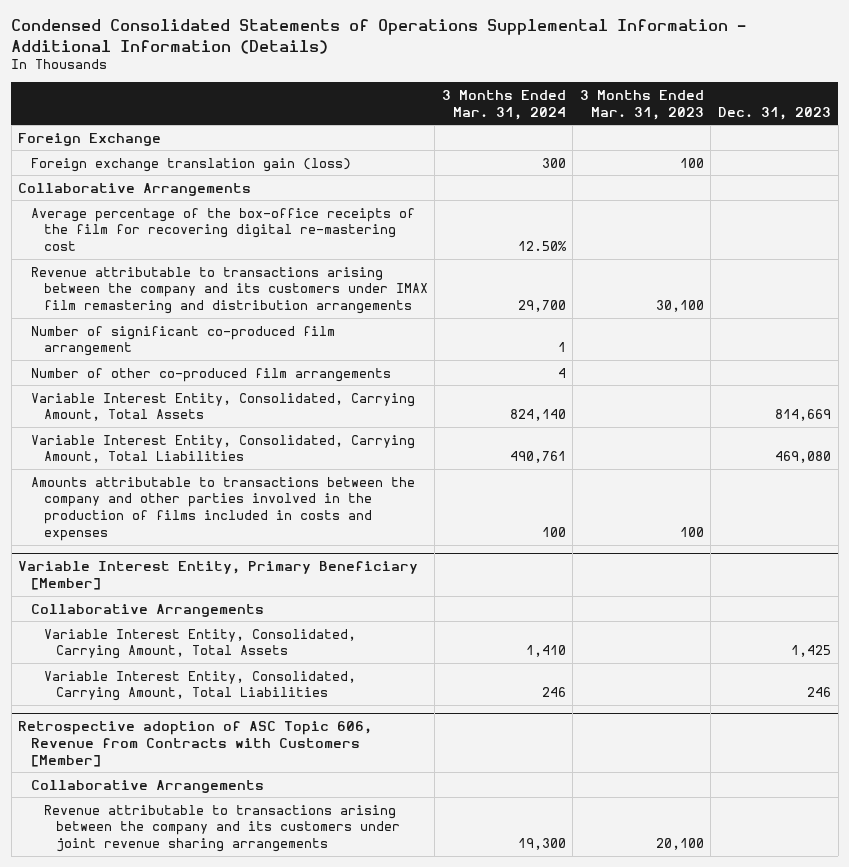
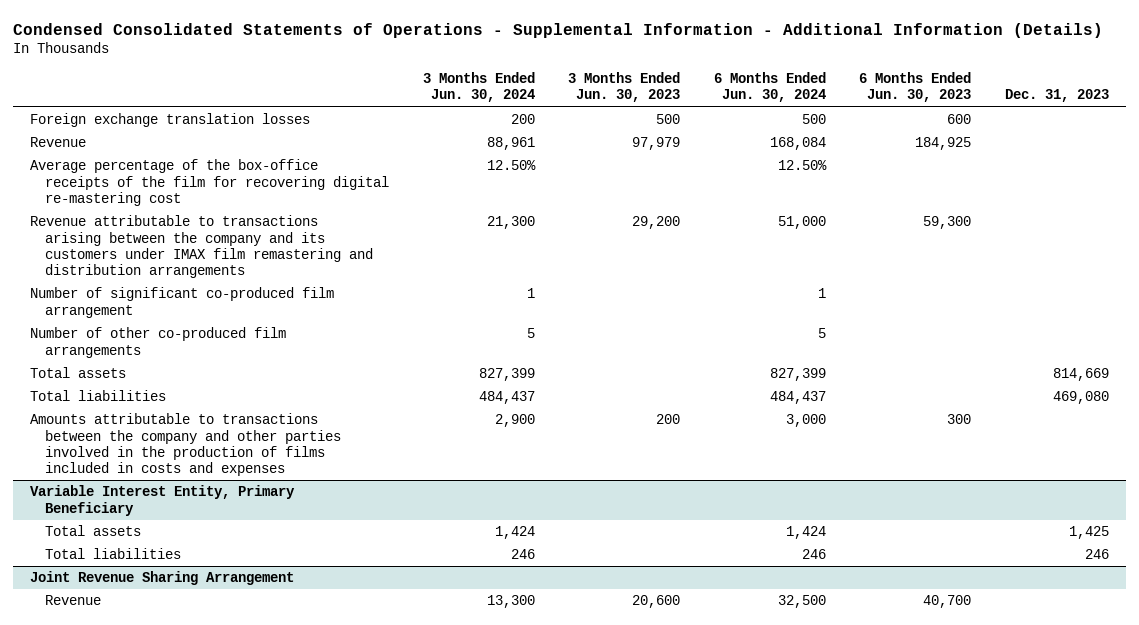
- Condensed Consolidated Statements of Operations Supplemental Information - Additional Information (Details)
+ Condensed Consolidated Statements of Operations - Supplemental Information - Additional Information (Details)
- | 3 Months Ended Mar. 31, 2024 | 3 Months Ended Mar. 31, 2023 | Dec. 31, 2023
+ | 3 Months Ended Jun. 30, 2024 | 3 Months Ended Jun. 30, 2023 | 6 Months Ended Jun. 30, 2024 | 6 Months Ended Jun. 30, 2023 | Dec. 31, 2023
- Foreign Exchange
- Foreign exchange translation gain (loss) | 300 | 100 |
- Collaborative Arrangements
+ Foreign exchange translation losses | 200 | 500 | 500 | 600 |
+ Revenue | 88,961 | 97,979 | 168,084 | 184,925 |
- Variable Interest Entity, Consolidated, Carrying Amount, Total Assets | 824,140 | | 814,669
- Variable Interest Entity, Consolidated, Carrying Amount, Total Liabilities | 490,761 | | 469,080
+ Total assets | 827,399 | | 827,399 | | 814,669
+ Total liabilities | 484,437 | | 484,437 | | 469,080
- Variable Interest Entity, Primary Beneficiary [Member]
- Collaborative Arrangements
- Variable Interest Entity, Consolidated, Carrying Amount, Total Assets | 1,410 | | 1,425
- Variable Interest Entity, Consolidated, Carrying Amount, Total Liabilities | 246 | | 246
- Retrospective adoption of ASC Topic 606, Revenue from Contracts with Customers [Member]
- Collaborative Arrangements
- Revenue attributable to transactions arising between the company and its customers under joint revenue sharing arrangements | 19,300 | 20,100 |
+ Variable Interest Entity, Primary Beneficiary
+ Total assets | 1,424 | | 1,424 | | 1,425
+ Total liabilities | 246 | | 246 | | 246
+ Joint Revenue Sharing Arrangement
+ Revenue | 13,300 | 20,600 | 32,500 | 40,700 |

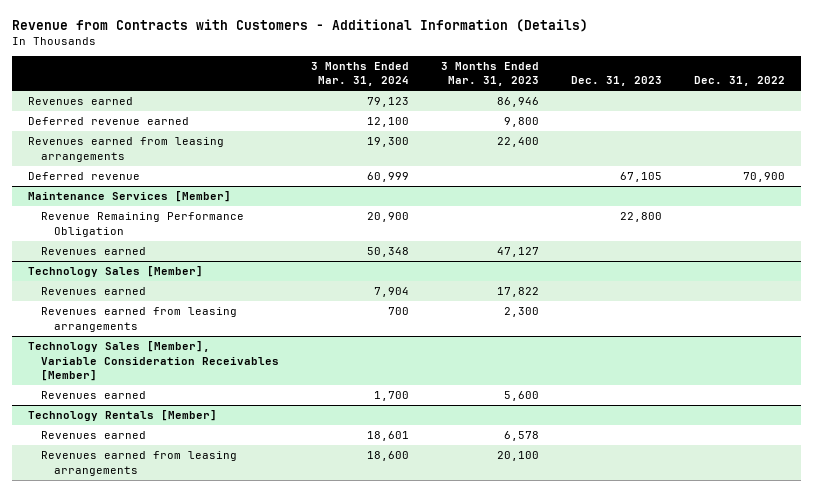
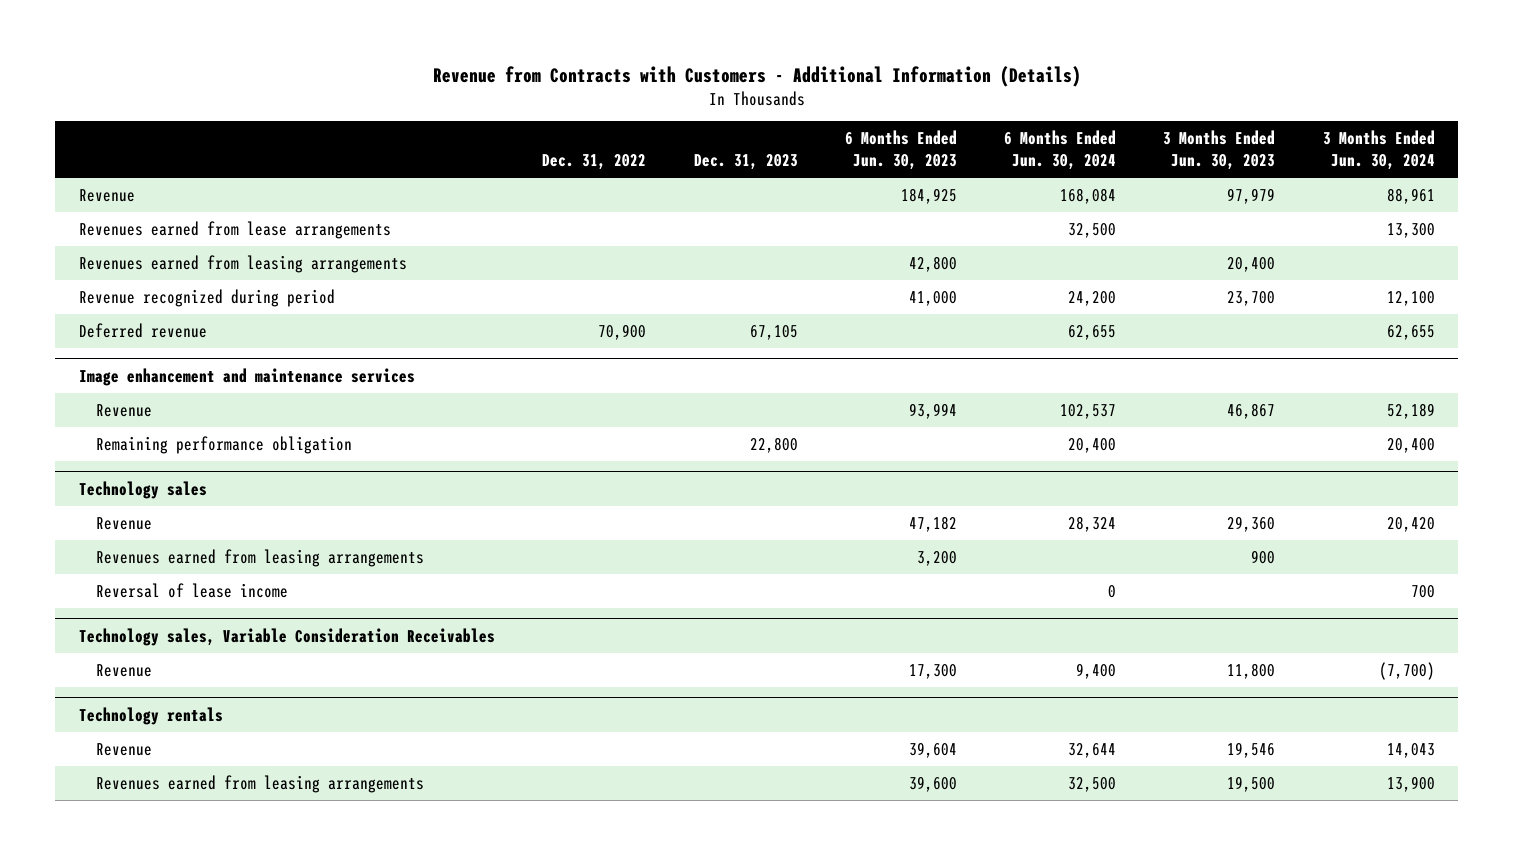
- | 3 Months Ended Mar. 31, 2024 | 3 Months Ended Mar. 31, 2023 | Dec. 31, 2023 | Dec. 31, 2022
+ | Dec. 31, 2022 | Dec. 31, 2023 | 6 Months Ended Jun. 30, 2023 | 6 Months Ended Jun. 30, 2024 | 3 Months Ended Jun. 30, 2023 | 3 Months Ended Jun. 30, 2024
- Revenues earned | 79,123 | 86,946 | |
- Deferred revenue earned | 12,100 | 9,800 | |
+ Revenue | | | 184,925 | 168,084 | 97,979 | 88,961
+ Revenues earned from lease arrangements | | | | 32,500 | | 13,300
+ Revenue recognized during period | | | 41,000 | 24,200 | 23,700 | 12,100
- Maintenance Services [Member]
- Revenue Remaining Performance Obligation | 20,900 | | 22,800 |
- Revenues earned | 50,348 | 47,127 | |
- Technology Sales [Member]
- Revenues earned | 7,904 | 17,822 | |
+ Image enhancement and maintenance services
+ Revenue | | | 93,994 | 102,537 | 46,867 | 52,189
+ Remaining performance obligation | | 22,800 | | 20,400 | | 20,400
+ Technology sales
+ Revenue | | | 47,182 | 28,324 | 29,360 | 20,420
- Technology Sales [Member], Variable Consideration Receivables [Member]
- Revenues earned | 1,700 | 5,600 | |
- Technology Rentals [Member]
- Revenues earned | 18,601 | 6,578 | |
+ Reversal of lease income | | | | 0 | | 700
+ Technology sales, Variable Consideration Receivables
+ Revenue | | | 17,300 | 9,400 | 11,800 | (7,700)
+ Technology rentals
+ Revenue | | | 39,604 | 32,644 | 19,546 | 14,043

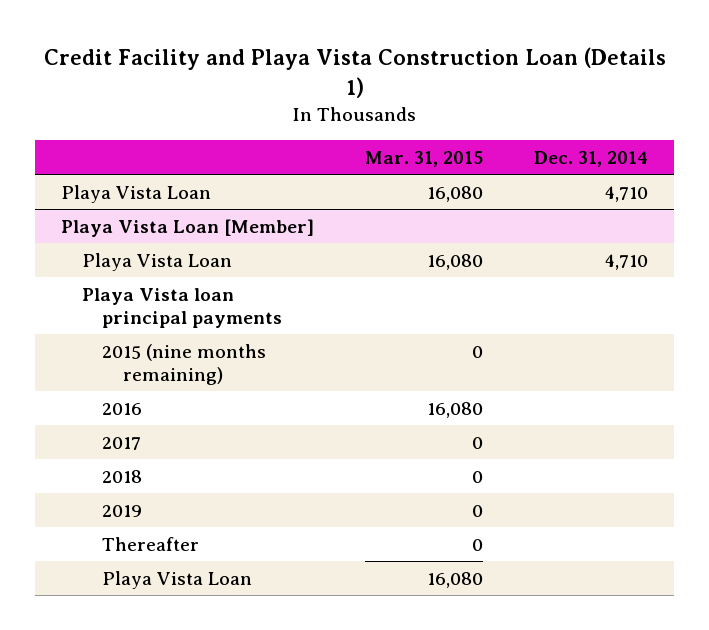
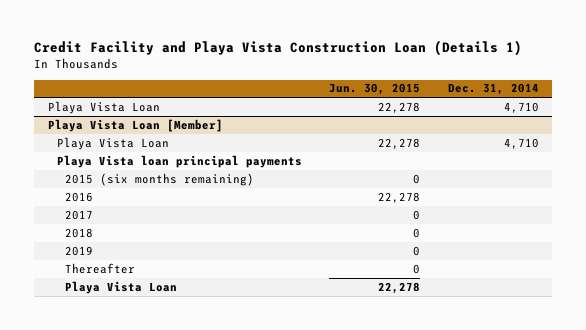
- | Mar. 31, 2015 | Dec. 31, 2014
+ | Jun. 30, 2015 | Dec. 31, 2014
@ Playa Vista Loan [Member]
- 2015 (nine months remaining) | 0 |
+ 2015 (six months remaining) | 0 |

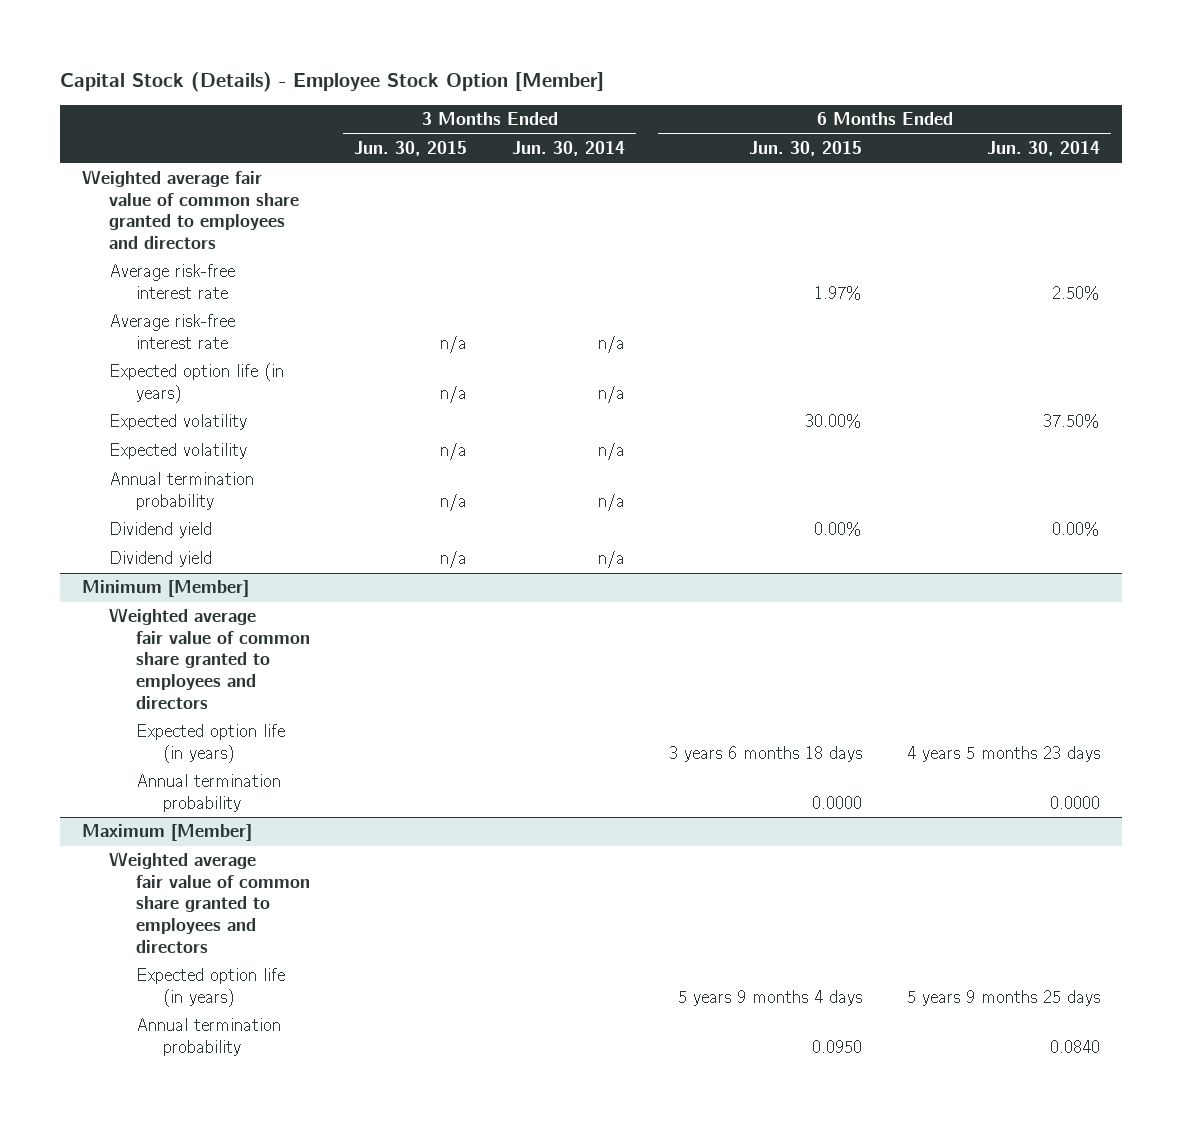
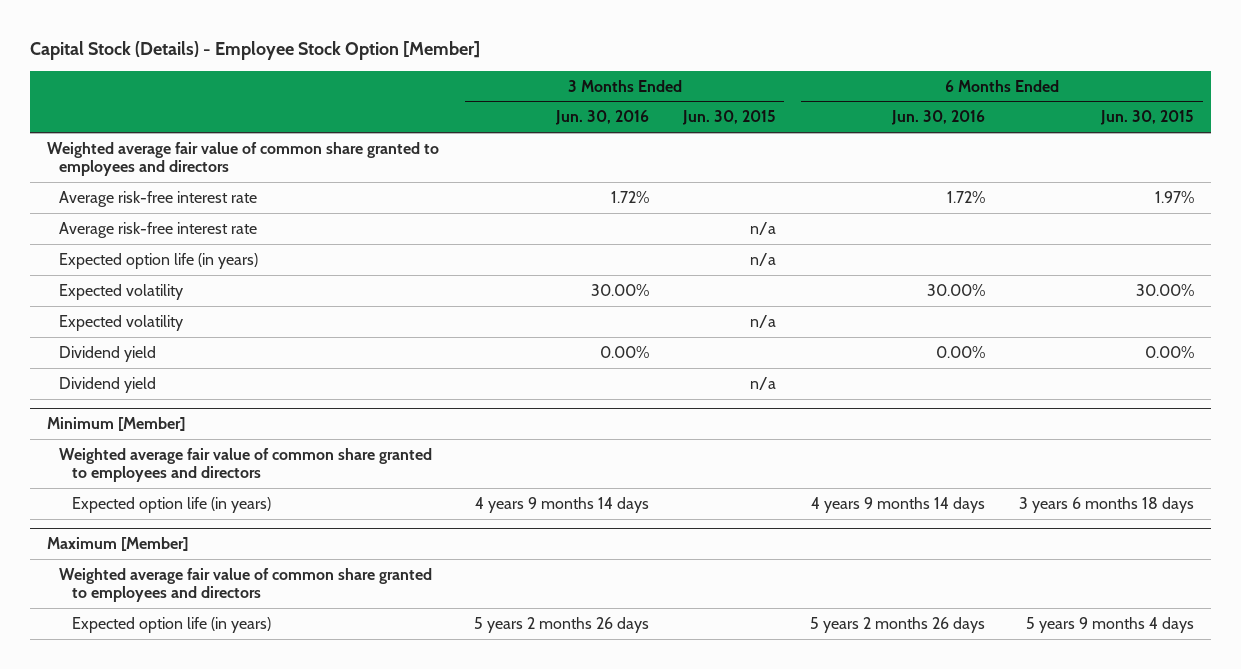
- | 3 Months Ended Jun. 30, 2015 | 3 Months Ended Jun. 30, 2014 | 6 Months Ended Jun. 30, 2015 | 6 Months Ended Jun. 30, 2014
+ | 3 Months Ended Jun. 30, 2016 | 3 Months Ended Jun. 30, 2015 | 6 Months Ended Jun. 30, 2016 | 6 Months Ended Jun. 30, 2015
- Annual termination probability | n/a | n/a | |
@ Minimum [Member]
- Annual termination probability | | | 0.0000 | 0.0000
@ Maximum [Member]
- Annual termination probability | | | 0.0950 | 0.0840

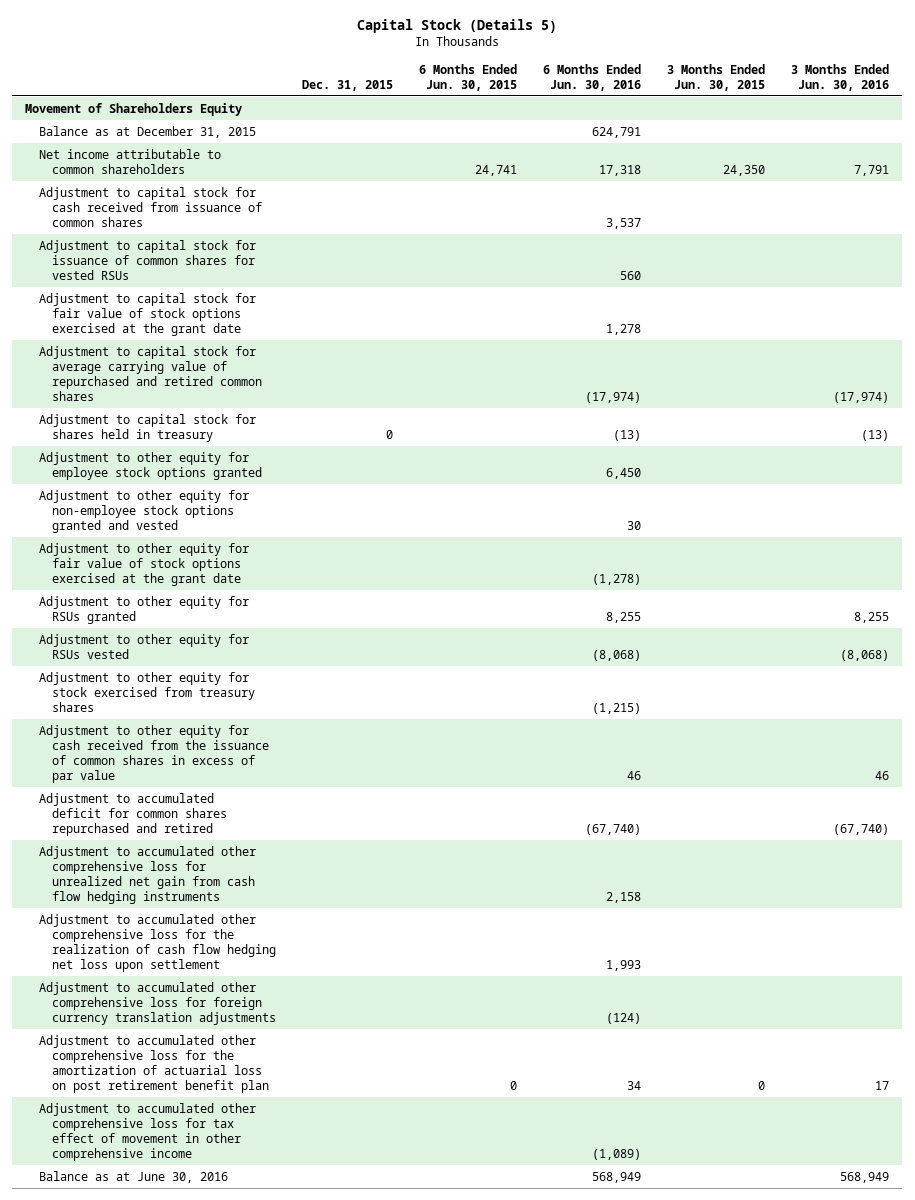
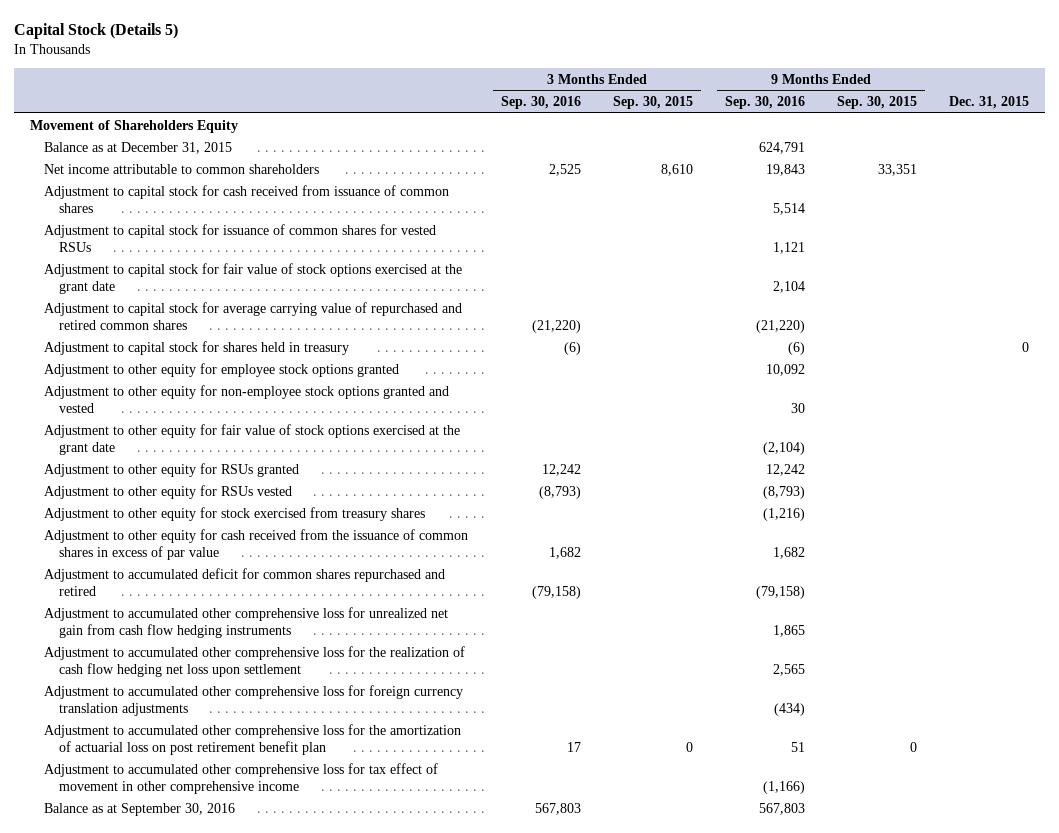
- | Dec. 31, 2015 | 6 Months Ended Jun. 30, 2015 | 6 Months Ended Jun. 30, 2016 | 3 Months Ended Jun. 30, 2015 | 3 Months Ended Jun. 30, 2016
+ | 3 Months Ended Sep. 30, 2016 | 3 Months Ended Sep. 30, 2015 | 9 Months Ended Sep. 30, 2016 | 9 Months Ended Sep. 30, 2015 | Dec. 31, 2015
- Balance as at June 30, 2016 | | | 568,949 | | 568,949
+ Balance as at September 30, 2016 | 567,803 | | 567,803 | |

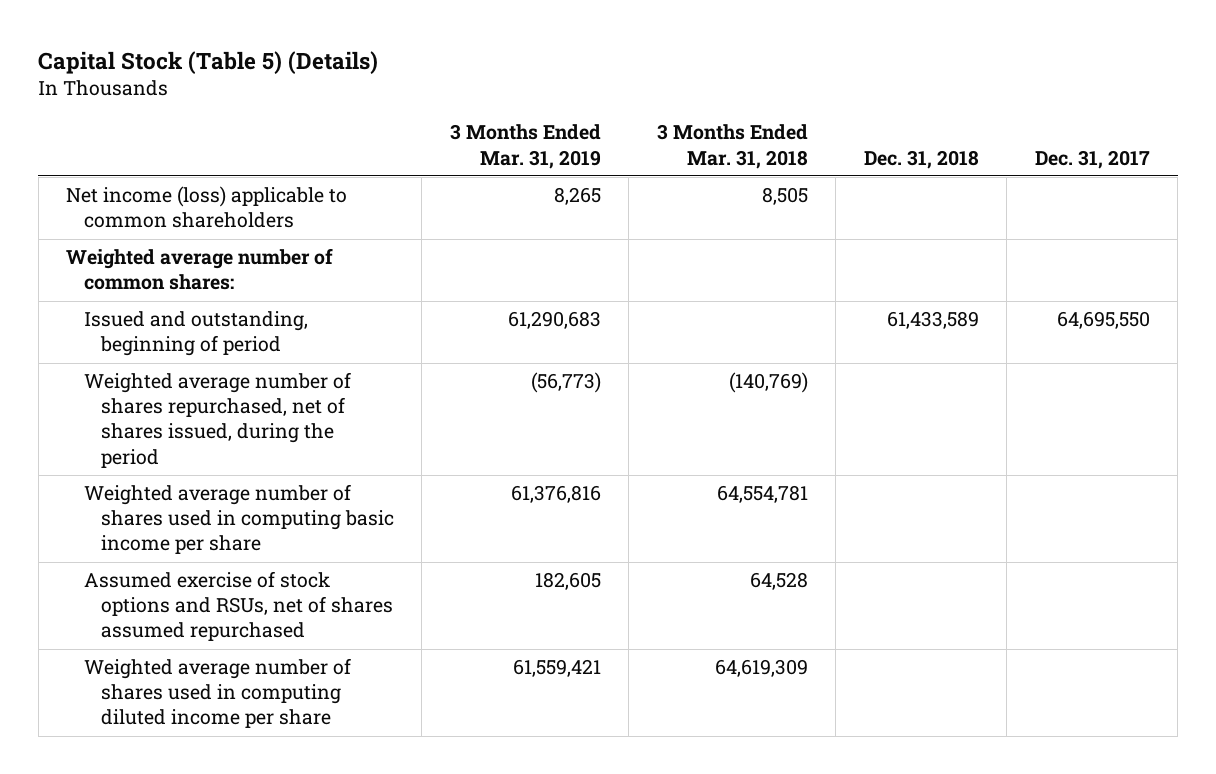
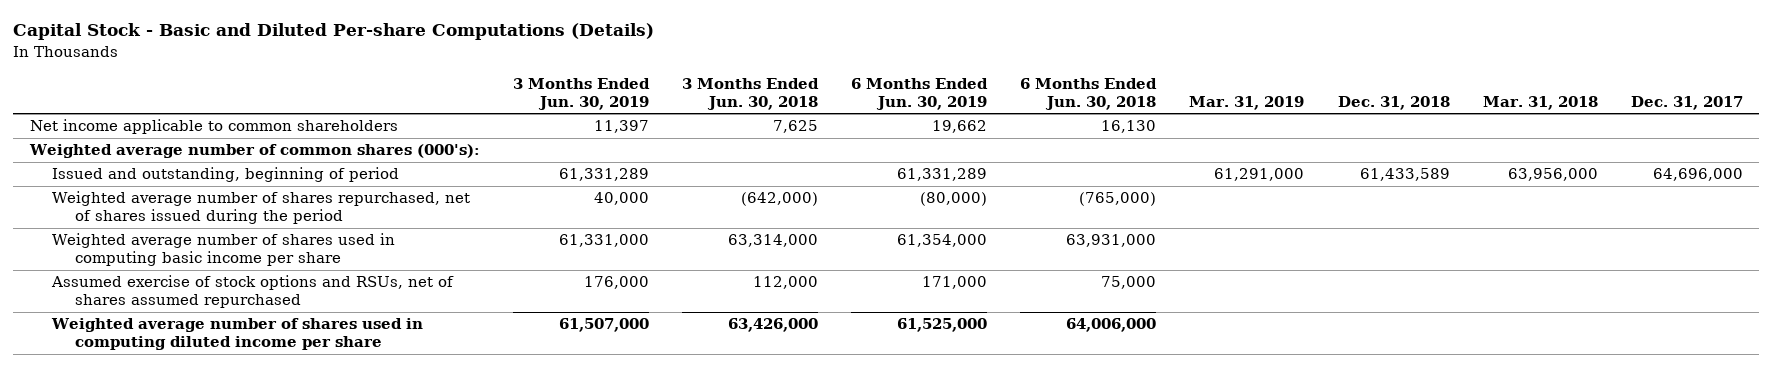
- Capital Stock (Table 5) (Details)
+ Capital Stock - Basic and Diluted Per-share Computations (Details)
- | 3 Months Ended Mar. 31, 2019 | 3 Months Ended Mar. 31, 2018 | Dec. 31, 2018 | Dec. 31, 2017
+ | 3 Months Ended Jun. 30, 2019 | 3 Months Ended Jun. 30, 2018 | 6 Months Ended Jun. 30, 2019 | 6 Months Ended Jun. 30, 2018 | Mar. 31, 2019 | Dec. 31, 2018 | Mar. 31, 2018 | Dec. 31, 2017
- Net income (loss) applicable to common shareholders | 8,265 | 8,505 | |
- Weighted average number of common shares:
- Issued and outstanding, beginning of period | 61,290,683 | | 61,433,589 | 64,695,550
- Weighted average number of shares repurchased, net of shares issued, during the period | (56,773) | (140,769) | |
+ Net income applicable to common shareholders | 11,397 | 7,625 | 19,662 | 16,130 | | | |
+ Weighted average number of common shares (000's):
+ Issued and outstanding, beginning of period | 61,331,289 | | 61,331,289 | | 61,291,000 | 61,433,589 | 63,956,000 | 64,696,000
+ Weighted average number of shares repurchased, net of shares issued during the period | 40,000 | (642,000) | (80,000) | (765,000) | | | |

